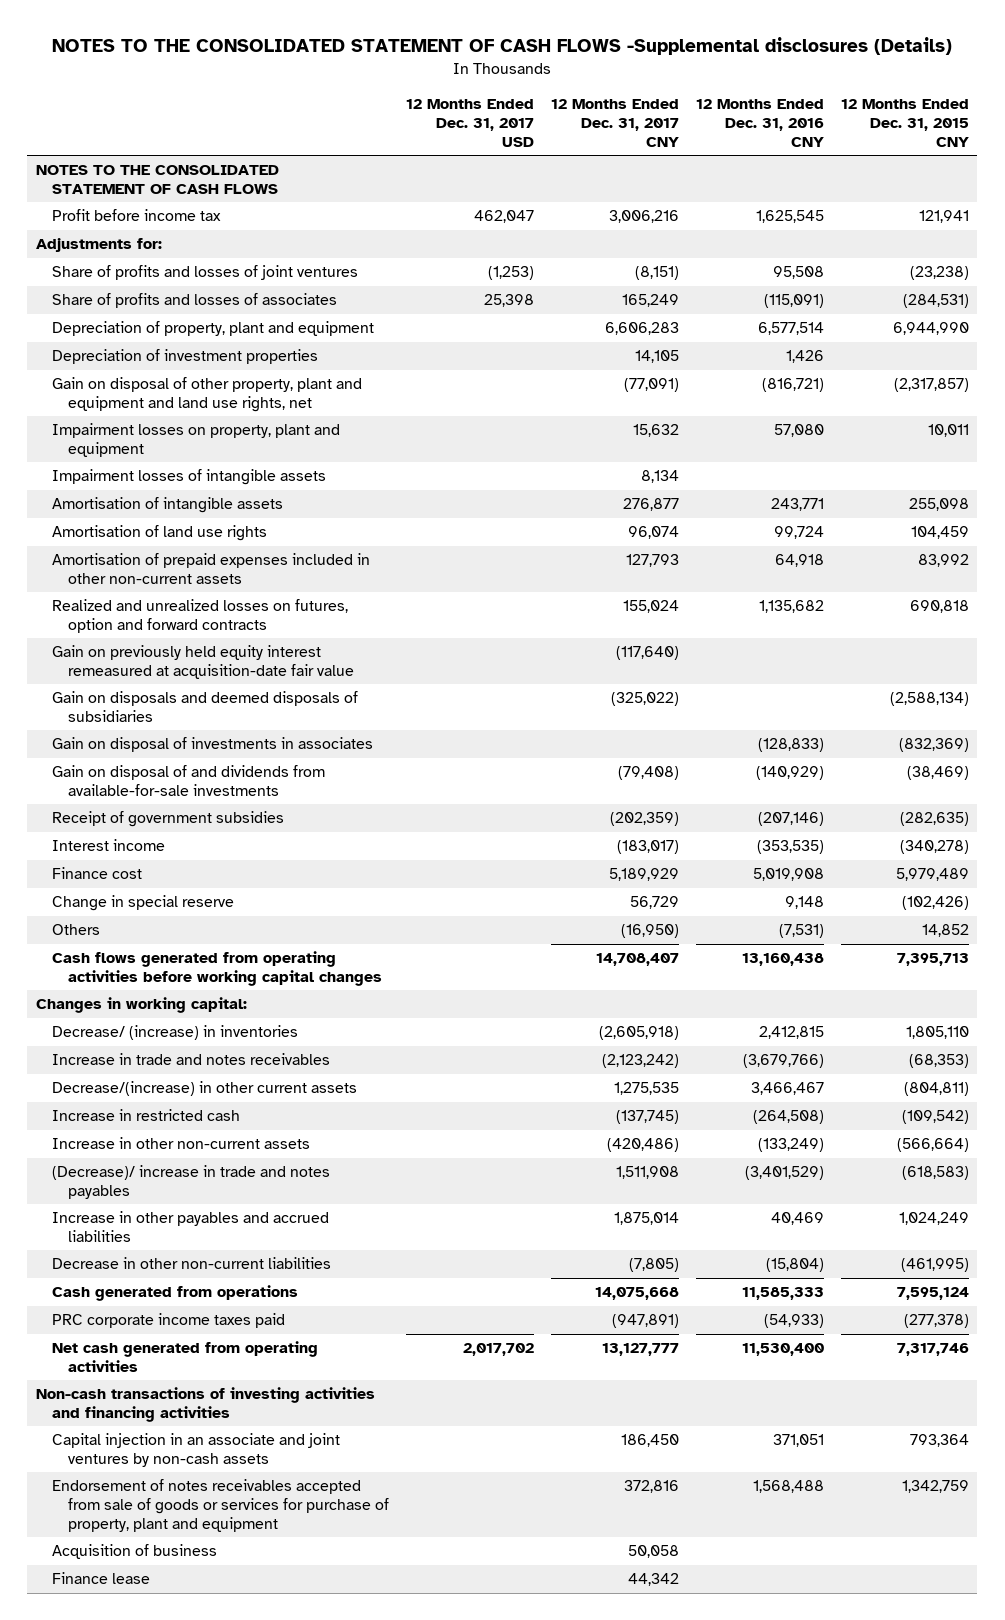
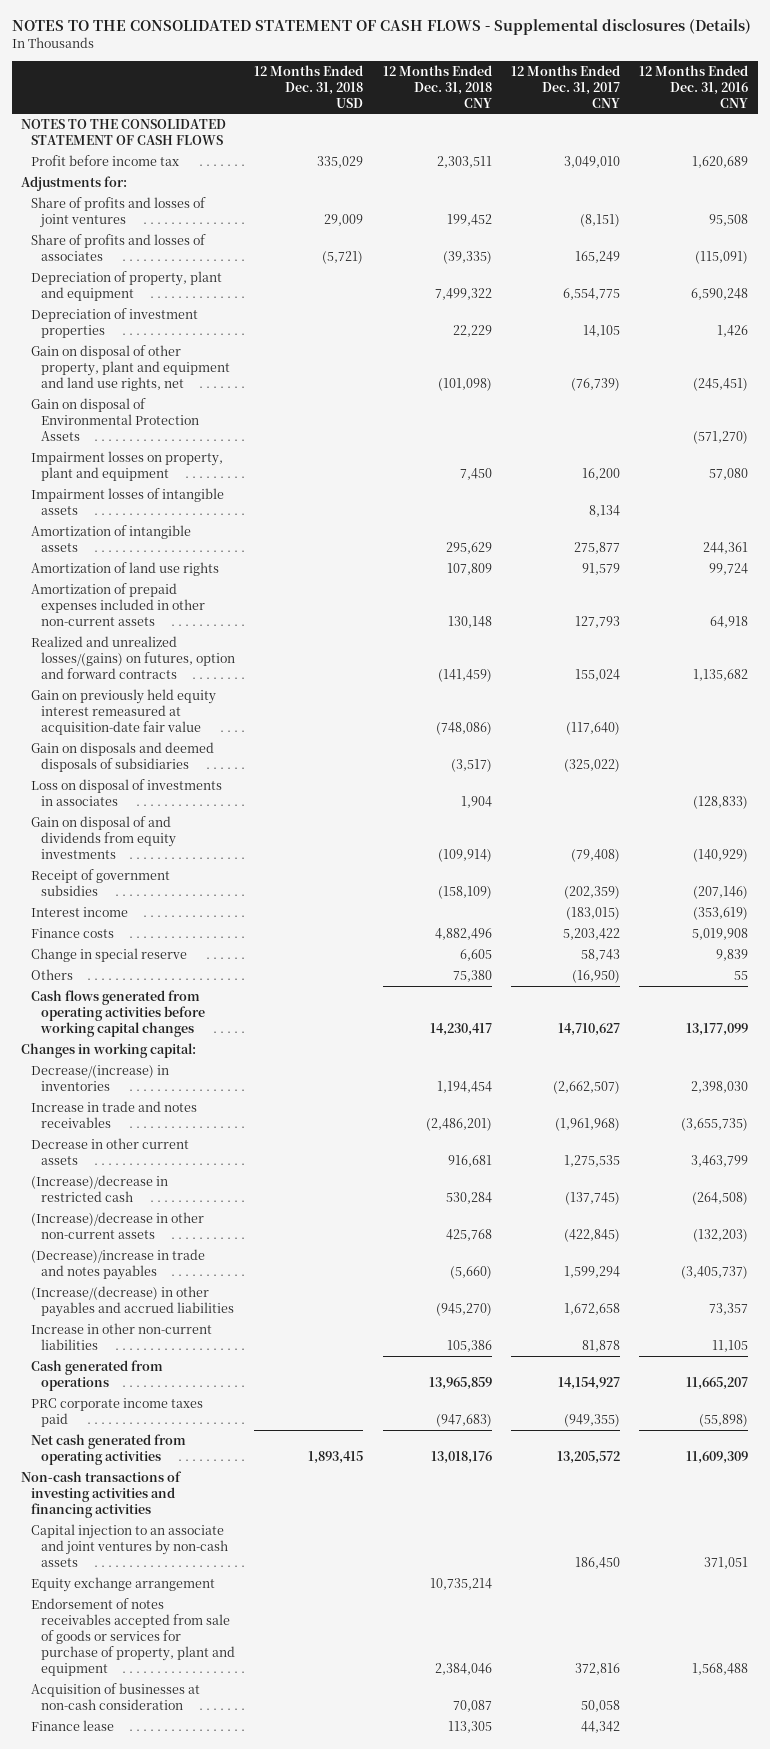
- NOTES TO THE CONSOLIDATED STATEMENT OF CASH FLOWS -Supplemental disclosures (Details)
+ NOTES TO THE CONSOLIDATED STATEMENT OF CASH FLOWS - Supplemental disclosures (Details)
- | 12 Months Ended Dec. 31, 2017 USD | 12 Months Ended Dec. 31, 2017 CNY | 12 Months Ended Dec. 31, 2016 CNY | 12 Months Ended Dec. 31, 2015 CNY
+ | 12 Months Ended Dec. 31, 2018 USD | 12 Months Ended Dec. 31, 2018 CNY | 12 Months Ended Dec. 31, 2017 CNY | 12 Months Ended Dec. 31, 2016 CNY
- Profit before income tax | 462,047 | 3,006,216 | 1,625,545 | 121,941
+ Profit before income tax | 335,029 | 2,303,511 | 3,049,010 | 1,620,689
- Depreciation of property, plant and equipment | | 6,606,283 | 6,577,514 | 6,944,990
+ Depreciation of property, plant and equipment | | 7,499,322 | 6,554,775 | 6,590,248
- Gain on disposal of other property, plant and equipment and land use rights, net | | (77,091) | (816,721) | (2,317,857)
- Impairment losses on property, plant and equipment | | 15,632 | 57,080 | 10,011
+ Gain on disposal of other property, plant and equipment and land use rights, net | | (101,098) | (76,739) | (245,451)
+ Gain on disposal of Environmental Protection Assets | | | | (571,270)
+ Impairment losses on property, plant and equipment | | 7,450 | 16,200 | 57,080
- Amortisation of intangible assets | | 276,877 | 243,771 | 255,098
- Amortisation of land use rights | | 96,074 | 99,724 | 104,459
- Amortisation of prepaid expenses included in other non-current assets | | 127,793 | 64,918 | 83,992
- Realized and unrealized losses on futures, option and forward contracts | | 155,024 | 1,135,682 | 690,818
+ Amortization of intangible assets | | 295,629 | 275,877 | 244,361
+ Amortization of land use rights | | 107,809 | 91,579 | 99,724
+ Amortization of prepaid expenses included in other non-current assets | | 130,148 | 127,793 | 64,918
+ Realized and unrealized losses/(gains) on futures, option and forward contracts | | (141,459) | 155,024 | 1,135,682
- Gain on disposal of investments in associates | | | (128,833) | (832,369)
- Gain on disposal of and dividends from available-for-sale investments | | (79,408) | (140,929) | (38,469)
+ Loss on disposal of investments in associates | | 1,904 | | (128,833)
+ Gain on disposal of and dividends from equity investments | | (109,914) | (79,408) | (140,929)
- Interest income | | (183,017) | (353,535) | (340,278)
- Finance cost | | 5,189,929 | 5,019,908 | 5,979,489
- Change in special reserve | | 56,729 | 9,148 | (102,426)
- Others | | (16,950) | (7,531) | 14,852
- Cash flows generated from operating activities before working capital changes | | 14,708,407 | 13,160,438 | 7,395,713
+ Interest income | | | (183,015) | (353,619)
+ Finance costs | | 4,882,496 | 5,203,422 | 5,019,908
+ Change in special reserve | | 6,605 | 58,743 | 9,839
+ Others | | 75,380 | (16,950) | 55
+ Cash flows generated from operating activities before working capital changes | | 14,230,417 | 14,710,627 | 13,177,099
- Decrease/ (increase) in inventories | | (2,605,918) | 2,412,815 | 1,805,110
- Increase in trade and notes receivables | | (2,123,242) | (3,679,766) | (68,353)
- Decrease/(increase) in other current assets | | 1,275,535 | 3,466,467 | (804,811)
- Increase in restricted cash | | (137,745) | (264,508) | (109,542)
- Increase in other non-current assets | | (420,486) | (133,249) | (566,664)
- (Decrease)/ increase in trade and notes payables | | 1,511,908 | (3,401,529) | (618,583)
- Increase in other payables and accrued liabilities | | 1,875,014 | 40,469 | 1,024,249
- Decrease in other non-current liabilities | | (7,805) | (15,804) | (461,995)
- Cash generated from operations | | 14,075,668 | 11,585,333 | 7,595,124
- PRC corporate income taxes paid | | (947,891) | (54,933) | (277,378)
- Net cash generated from operating activities | 2,017,702 | 13,127,777 | 11,530,400 | 7,317,746
+ Decrease/(increase) in inventories | | 1,194,454 | (2,662,507) | 2,398,030
+ Increase in trade and notes receivables | | (2,486,201) | (1,961,968) | (3,655,735)
+ Decrease in other current assets | | 916,681 | 1,275,535 | 3,463,799
+ (Increase)/decrease in restricted cash | | 530,284 | (137,745) | (264,508)
+ (Increase)/decrease in other non-current assets | | 425,768 | (422,845) | (132,203)
+ (Decrease)/increase in trade and notes payables | | (5,660) | 1,599,294 | (3,405,737)
+ (Increase/(decrease) in other payables and accrued liabilities | | (945,270) | 1,672,658 | 73,357
+ Increase in other non-current liabilities | | 105,386 | 81,878 | 11,105
+ Cash generated from operations | | 13,965,859 | 14,154,927 | 11,665,207
+ PRC corporate income taxes paid | | (947,683) | (949,355) | (55,898)
+ Net cash generated from operating activities | 1,893,415 | 13,018,176 | 13,205,572 | 11,609,309
- Capital injection in an associate and joint ventures by non-cash assets | | 186,450 | 371,051 | 793,364
+ Capital injection to an associate and joint ventures by non-cash assets | | | 186,450 | 371,051
+ Equity exchange arrangement | | 10,735,214 | |
- Acquisition of business | | 50,058 | |
+ Acquisition of businesses at non-cash consideration | | 70,087 | 50,058 |

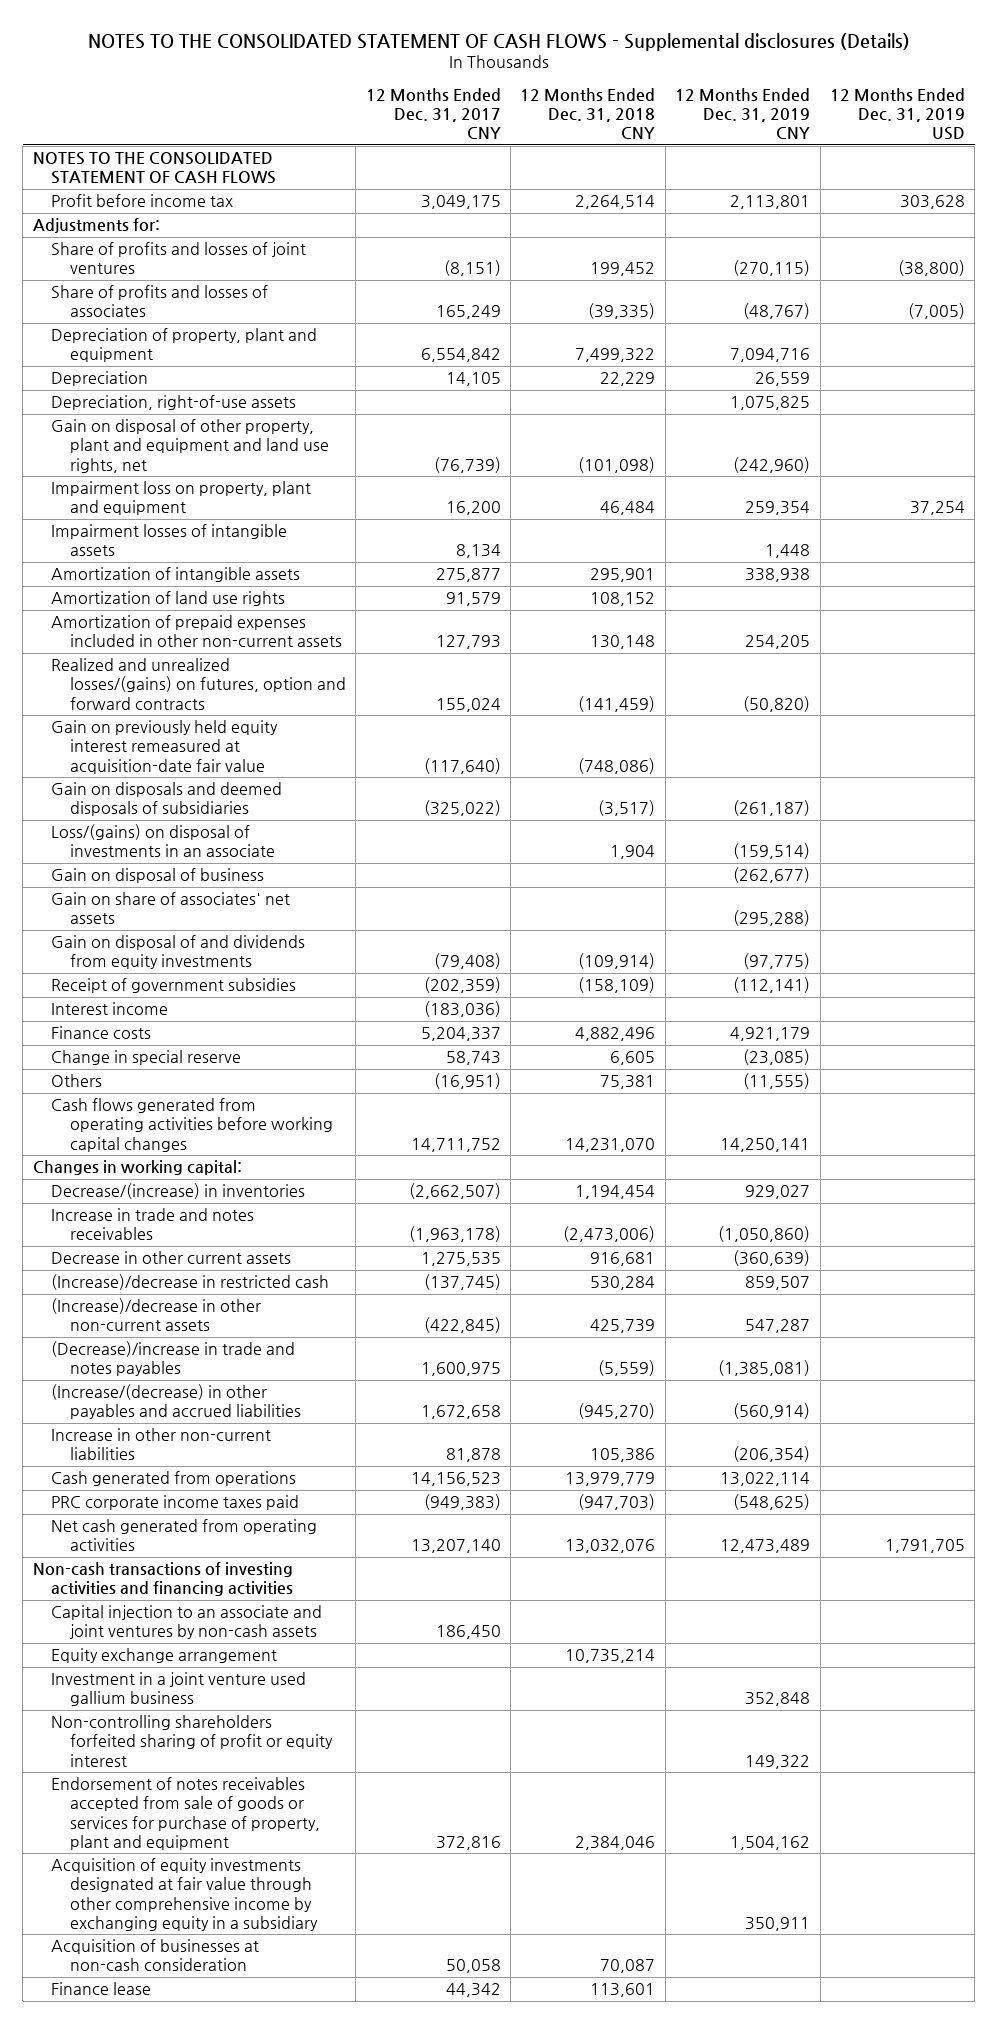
- | 12 Months Ended Dec. 31, 2018 USD | 12 Months Ended Dec. 31, 2018 CNY | 12 Months Ended Dec. 31, 2017 CNY | 12 Months Ended Dec. 31, 2016 CNY
+ | 12 Months Ended Dec. 31, 2017 CNY | 12 Months Ended Dec. 31, 2018 CNY | 12 Months Ended Dec. 31, 2019 CNY | 12 Months Ended Dec. 31, 2019 USD
- Profit before income tax | 335,029 | 2,303,511 | 3,049,010 | 1,620,689
+ Profit before income tax | 3,049,175 | 2,264,514 | 2,113,801 | 303,628
- Depreciation of property, plant and equipment | | 7,499,322 | 6,554,775 | 6,590,248
- Depreciation of investment properties | | 22,229 | 14,105 | 1,426
+ Depreciation of property, plant and equipment | 6,554,842 | 7,499,322 | 7,094,716 |
+ Depreciation | 14,105 | 22,229 | 26,559 |
+ Depreciation, right-of-use assets | | | 1,075,825 |
- Gain on disposal of Environmental Protection Assets | | | | (571,270)
- Impairment losses on property, plant and equipment | | 7,450 | 16,200 | 57,080
+ Impairment loss on property, plant and equipment | 16,200 | 46,484 | 259,354 | 37,254
- Amortization of intangible assets | | 295,629 | 275,877 | 244,361
- Amortization of land use rights | | 107,809 | 91,579 | 99,724
+ Amortization of intangible assets | 275,877 | 295,901 | 338,938 |
+ Amortization of land use rights | 91,579 | 108,152 | |
- Loss on disposal of investments in associates | | 1,904 | | (128,833)
+ Loss/(gains) on disposal of investments in an associate | | 1,904 | (159,514) |
+ Gain on disposal of business | | | (262,677) |
+ Gain on share of associates' net assets | | | (295,288) |
- Interest income | | | (183,015) | (353,619)
- Finance costs | | 4,882,496 | 5,203,422 | 5,019,908
+ Interest income | (183,036) | | |
+ Finance costs | 5,204,337 | 4,882,496 | 4,921,179 |
- Others | | 75,380 | (16,950) | 55
- Cash flows generated from operating activities before working capital changes | | 14,230,417 | 14,710,627 | 13,177,099
+ Others | (16,951) | 75,381 | (11,555) |
+ Cash flows generated from operating activities before working capital changes | 14,711,752 | 14,231,070 | 14,250,141 |
- Increase in trade and notes receivables | | (2,486,201) | (1,961,968) | (3,655,735)
+ Increase in trade and notes receivables | (1,963,178) | (2,473,006) | (1,050,860) |
- (Increase)/decrease in other non-current assets | | 425,768 | (422,845) | (132,203)
- (Decrease)/increase in trade and notes payables | | (5,660) | 1,599,294 | (3,405,737)
+ (Increase)/decrease in other non-current assets | (422,845) | 425,739 | 547,287 |
+ (Decrease)/increase in trade and notes payables | 1,600,975 | (5,559) | (1,385,081) |
- Cash generated from operations | | 13,965,859 | 14,154,927 | 11,665,207
- PRC corporate income taxes paid | | (947,683) | (949,355) | (55,898)
- Net cash generated from operating activities | 1,893,415 | 13,018,176 | 13,205,572 | 11,609,309
+ Cash generated from operations | 14,156,523 | 13,979,779 | 13,022,114 |
+ PRC corporate income taxes paid | (949,383) | (947,703) | (548,625) |
+ Net cash generated from operating activities | 13,207,140 | 13,032,076 | 12,473,489 | 1,791,705
+ Investment in a joint venture used gallium business | | | 352,848 |
+ Non-controlling shareholders forfeited sharing of profit or equity interest | | | 149,322 |
+ Acquisition of equity investments designated at fair value through other comprehensive income by exchanging equity in a subsidiary | | | 350,911 |
- Finance lease | | 113,305 | 44,342 |
+ Finance lease | 44,342 | 113,601 | |

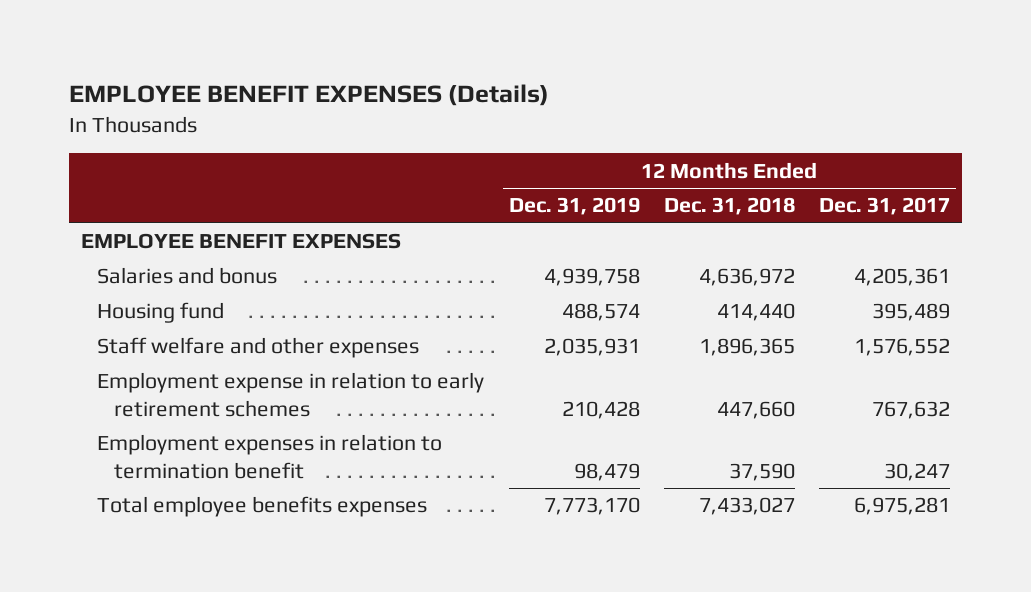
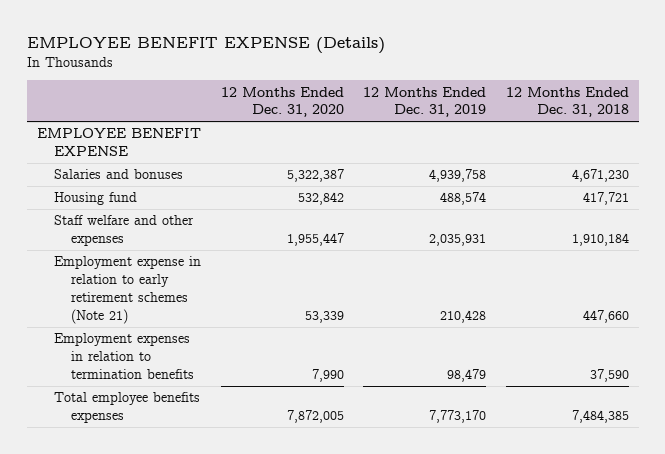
- EMPLOYEE BENEFIT EXPENSES (Details)
+ EMPLOYEE BENEFIT EXPENSE (Details)
- | 12 Months Ended Dec. 31, 2019 | 12 Months Ended Dec. 31, 2018 | 12 Months Ended Dec. 31, 2017
+ | 12 Months Ended Dec. 31, 2020 | 12 Months Ended Dec. 31, 2019 | 12 Months Ended Dec. 31, 2018
- EMPLOYEE BENEFIT EXPENSES
- Salaries and bonus | 4,939,758 | 4,636,972 | 4,205,361
- Housing fund | 488,574 | 414,440 | 395,489
- Staff welfare and other expenses | 2,035,931 | 1,896,365 | 1,576,552
- Employment expense in relation to early retirement schemes | 210,428 | 447,660 | 767,632
- Employment expenses in relation to termination benefit | 98,479 | 37,590 | 30,247
- Total employee benefits expenses | 7,773,170 | 7,433,027 | 6,975,281
+ EMPLOYEE BENEFIT EXPENSE
+ Salaries and bonuses | 5,322,387 | 4,939,758 | 4,671,230
+ Housing fund | 532,842 | 488,574 | 417,721
+ Staff welfare and other expenses | 1,955,447 | 2,035,931 | 1,910,184
+ Employment expense in relation to early retirement schemes (Note 21) | 53,339 | 210,428 | 447,660
+ Employment expenses in relation to termination benefits | 7,990 | 98,479 | 37,590
+ Total employee benefits expenses | 7,872,005 | 7,773,170 | 7,484,385

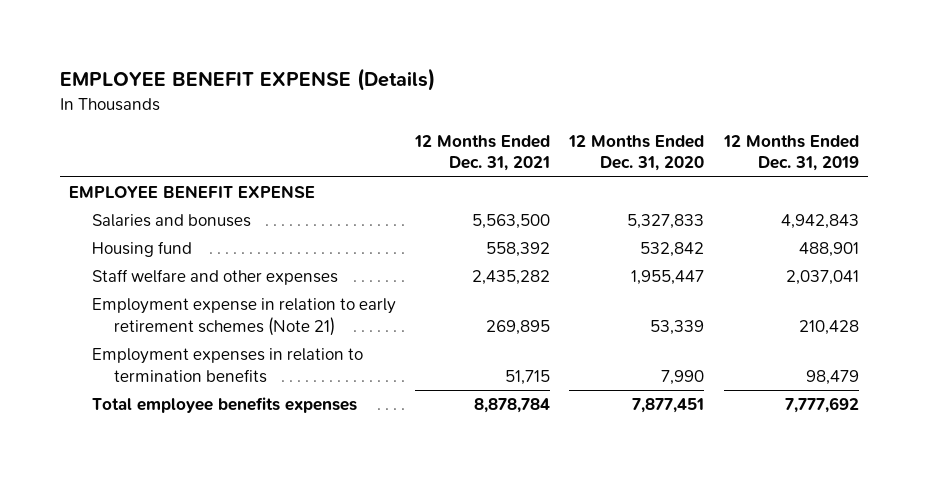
- | 12 Months Ended Dec. 31, 2020 | 12 Months Ended Dec. 31, 2019 | 12 Months Ended Dec. 31, 2018
+ | 12 Months Ended Dec. 31, 2021 | 12 Months Ended Dec. 31, 2020 | 12 Months Ended Dec. 31, 2019
- Salaries and bonuses | 5,322,387 | 4,939,758 | 4,671,230
- Housing fund | 532,842 | 488,574 | 417,721
- Staff welfare and other expenses | 1,955,447 | 2,035,931 | 1,910,184
+ Salaries and bonuses | 5,563,500 | 5,327,833 | 4,942,843
+ Housing fund | 558,392 | 532,842 | 488,901
+ Staff welfare and other expenses | 2,435,282 | 1,955,447 | 2,037,041
- Total employee benefits expenses | 7,872,005 | 7,773,170 | 7,484,385
+ Total employee benefits expenses | 8,878,784 | 7,877,451 | 7,777,692

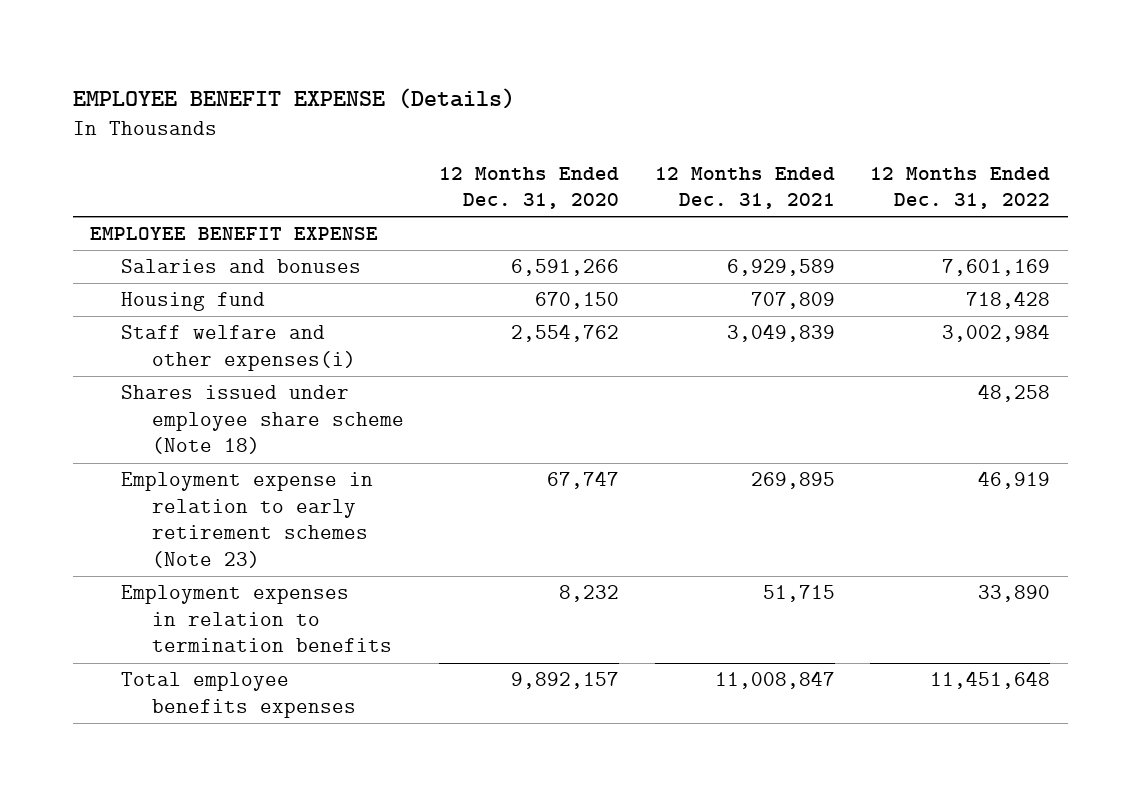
- | 12 Months Ended Dec. 31, 2021 | 12 Months Ended Dec. 31, 2020 | 12 Months Ended Dec. 31, 2019
+ | 12 Months Ended Dec. 31, 2020 | 12 Months Ended Dec. 31, 2021 | 12 Months Ended Dec. 31, 2022
- Salaries and bonuses | 5,563,500 | 5,327,833 | 4,942,843
- Housing fund | 558,392 | 532,842 | 488,901
- Staff welfare and other expenses | 2,435,282 | 1,955,447 | 2,037,041
- Employment expense in relation to early retirement schemes (Note 21) | 269,895 | 53,339 | 210,428
- Employment expenses in relation to termination benefits | 51,715 | 7,990 | 98,479
- Total employee benefits expenses | 8,878,784 | 7,877,451 | 7,777,692
+ Salaries and bonuses | 6,591,266 | 6,929,589 | 7,601,169
+ Housing fund | 670,150 | 707,809 | 718,428
+ Staff welfare and other expenses(i) | 2,554,762 | 3,049,839 | 3,002,984
+ Shares issued under employee share scheme (Note 18) | | | 48,258
+ Employment expense in relation to early retirement schemes (Note 23) | 67,747 | 269,895 | 46,919
+ Employment expenses in relation to termination benefits | 8,232 | 51,715 | 33,890
+ Total employee benefits expenses | 9,892,157 | 11,008,847 | 11,451,648

